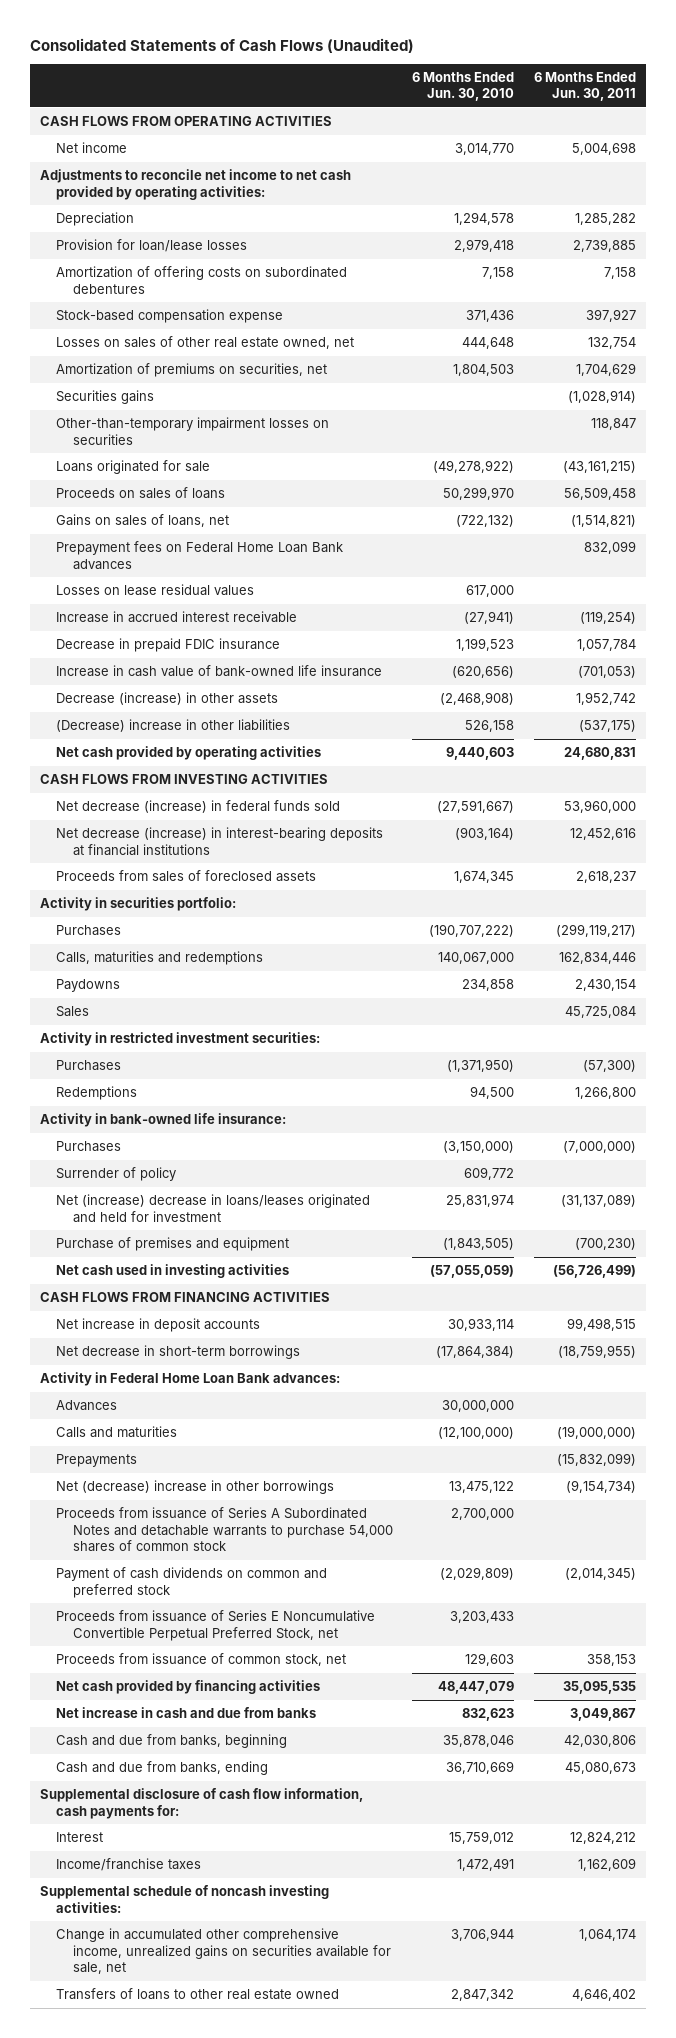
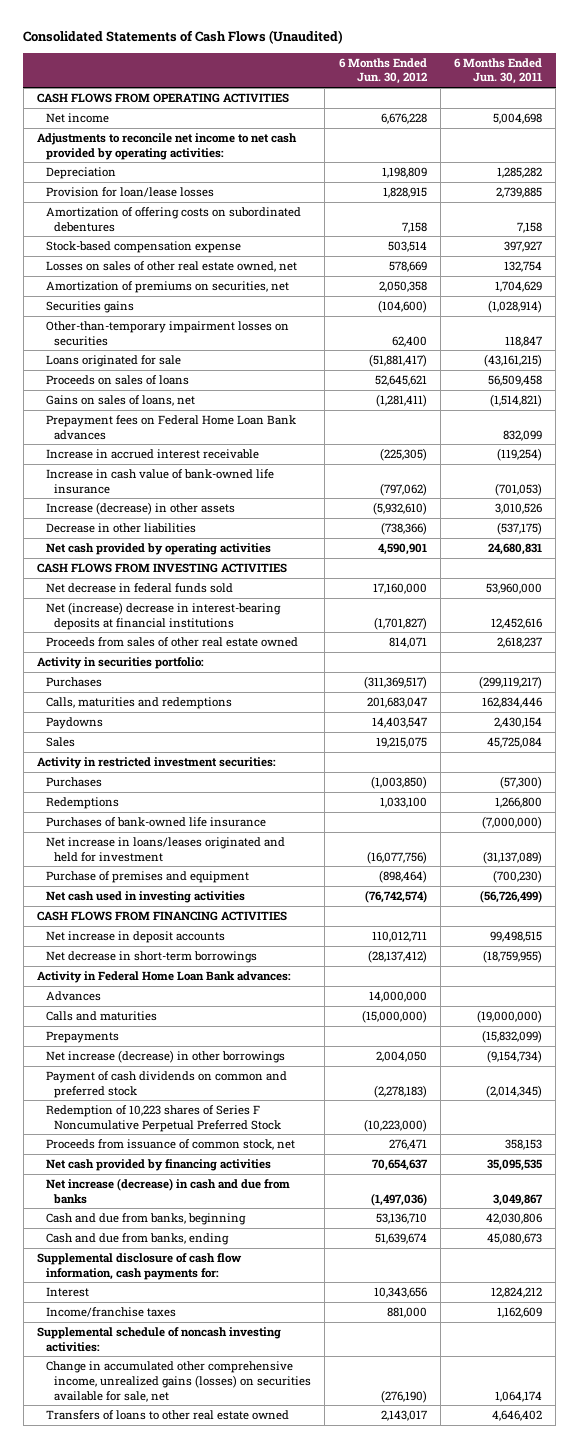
- | 6 Months Ended Jun. 30, 2010 | 6 Months Ended Jun. 30, 2011
+ | 6 Months Ended Jun. 30, 2012 | 6 Months Ended Jun. 30, 2011
- Losses on lease residual values | 617,000 |
- Decrease in prepaid FDIC insurance | 1,199,523 | 1,057,784
- Decrease (increase) in other assets | (2,468,908) | 1,952,742
- (Decrease) increase in other liabilities | 526,158 | (537,175)
+ Increase (decrease) in other assets | (5,932,610) | 3,010,526
+ Decrease in other liabilities | (738,366) | (537,175)
- Net decrease (increase) in federal funds sold | (27,591,667) | 53,960,000
- Net decrease (increase) in interest-bearing deposits at financial institutions | (903,164) | 12,452,616
- Proceeds from sales of foreclosed assets | 1,674,345 | 2,618,237
+ Net decrease in federal funds sold | 17,160,000 | 53,960,000
+ Net (increase) decrease in interest-bearing deposits at financial institutions | (1,701,827) | 12,452,616
+ Proceeds from sales of other real estate owned | 814,071 | 2,618,237
- Activity in bank-owned life insurance:
- Purchases | (3,150,000) | (7,000,000)
- Surrender of policy | 609,772 |
- Net (increase) decrease in loans/leases originated and held for investment | 25,831,974 | (31,137,089)
+ Purchases of bank-owned life insurance | | (7,000,000)
+ Net increase in loans/leases originated and held for investment | (16,077,756) | (31,137,089)
- Net (decrease) increase in other borrowings | 13,475,122 | (9,154,734)
- Proceeds from issuance of Series A Subordinated Notes and detachable warrants to purchase 54,000 shares of common stock | 2,700,000 |
+ Net increase (decrease) in other borrowings | 2,004,050 | (9,154,734)
- Proceeds from issuance of Series E Noncumulative Convertible Perpetual Preferred Stock, net | 3,203,433 |
+ Redemption of 10,223 shares of Series F Noncumulative Perpetual Preferred Stock | (10,223,000) |
- Net increase in cash and due from banks | 832,623 | 3,049,867
+ Net increase (decrease) in cash and due from banks | (1,497,036) | 3,049,867
- Change in accumulated other comprehensive income, unrealized gains on securities available for sale, net | 3,706,944 | 1,064,174
+ Change in accumulated other comprehensive income, unrealized gains (losses) on securities available for sale, net | (276,190) | 1,064,174

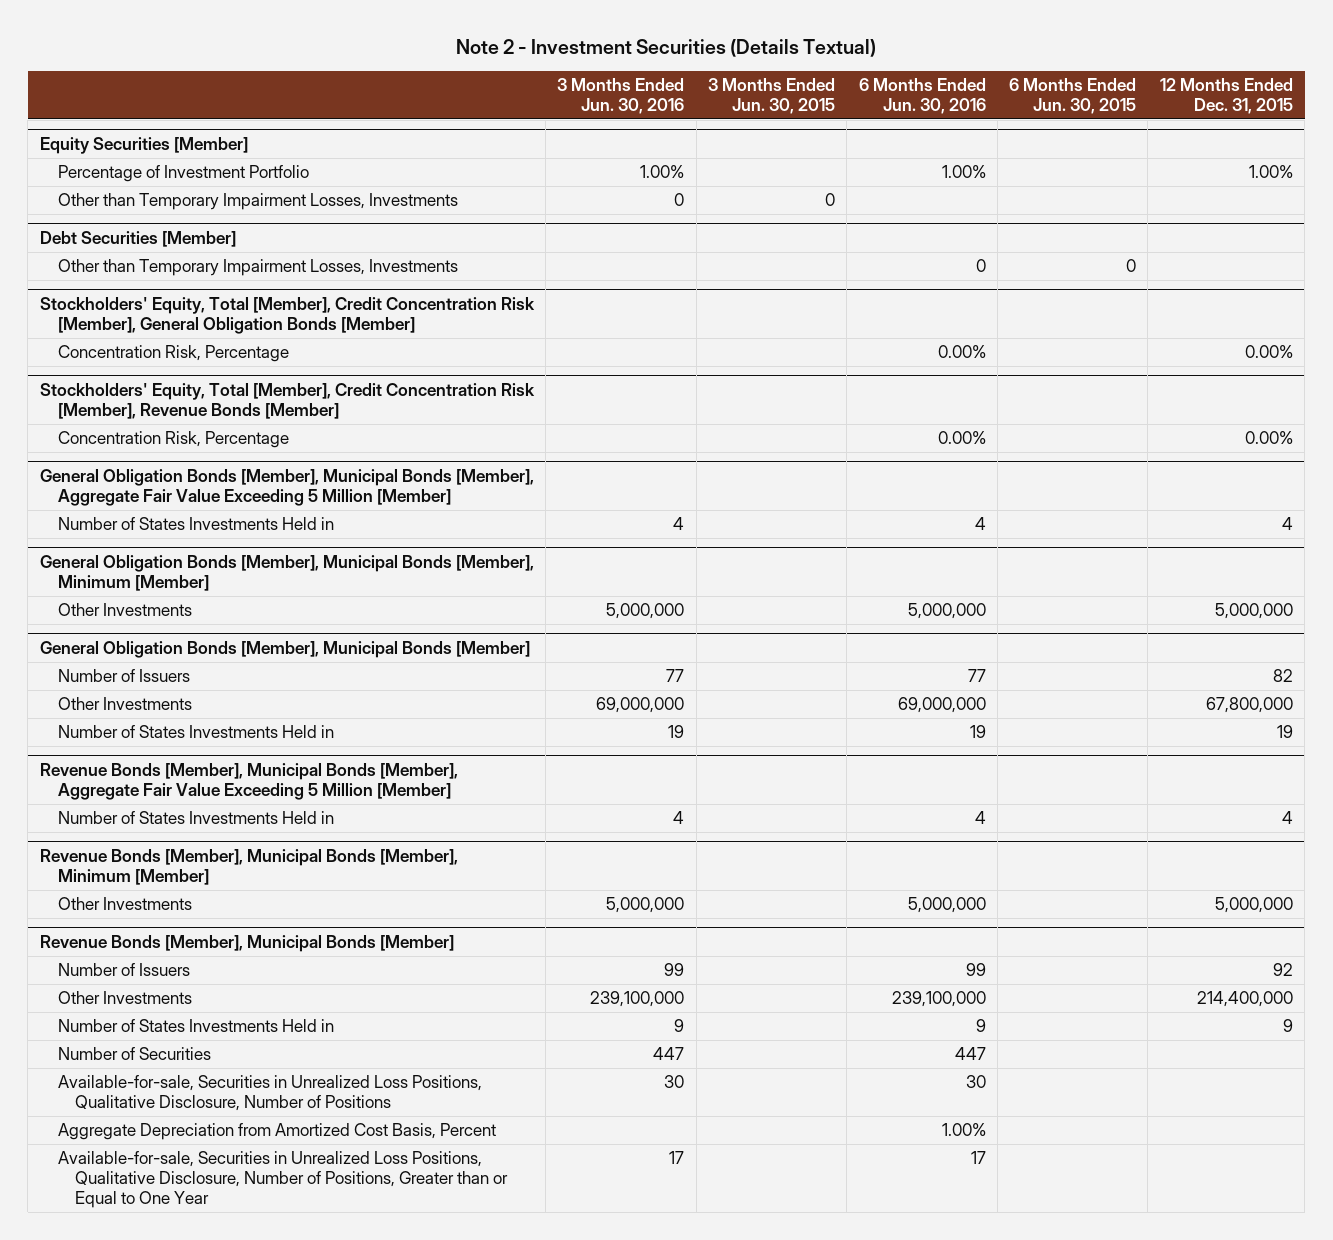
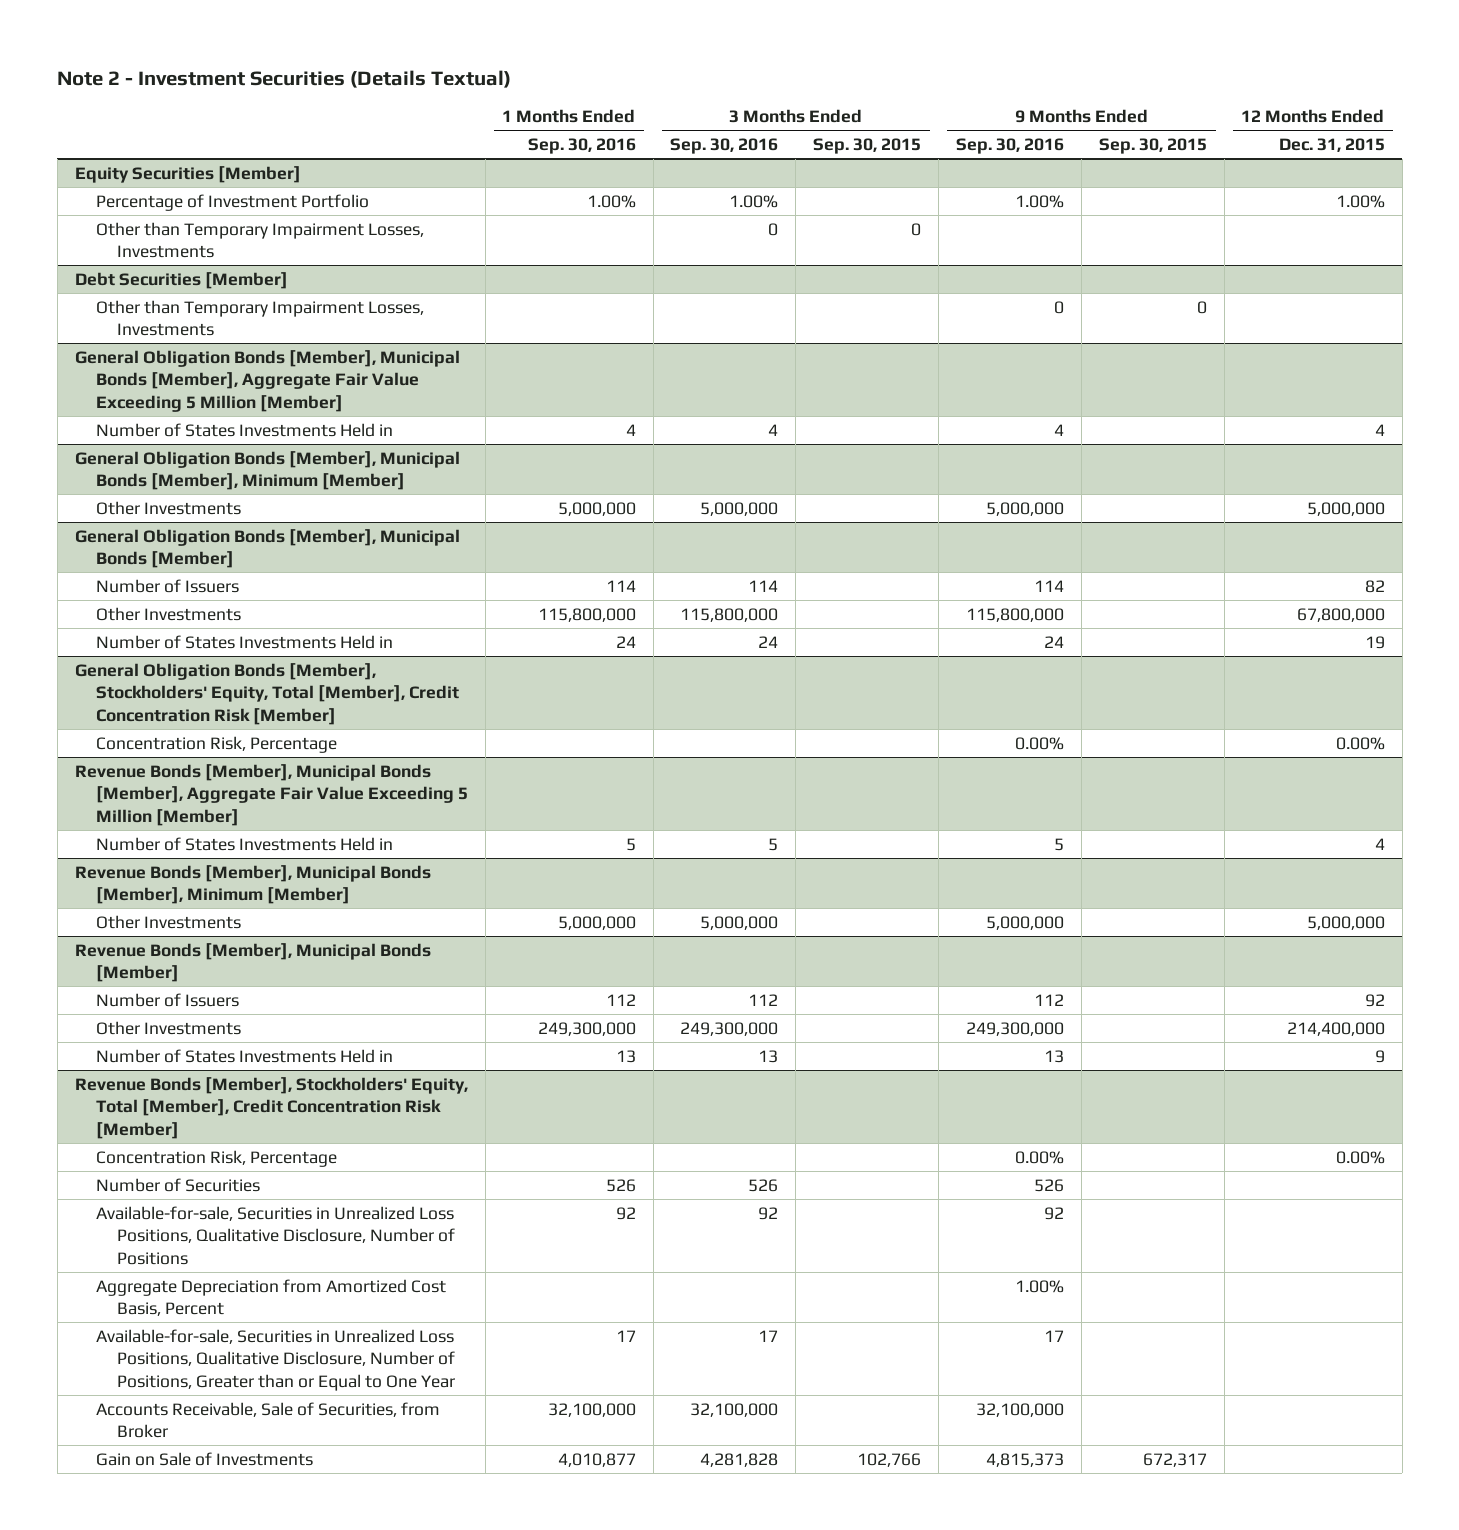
- | 3 Months Ended Jun. 30, 2016 | 3 Months Ended Jun. 30, 2015 | 6 Months Ended Jun. 30, 2016 | 6 Months Ended Jun. 30, 2015 | 12 Months Ended Dec. 31, 2015
+ | 1 Months Ended Sep. 30, 2016 | 3 Months Ended Sep. 30, 2016 | 3 Months Ended Sep. 30, 2015 | 9 Months Ended Sep. 30, 2016 | 9 Months Ended Sep. 30, 2015 | 12 Months Ended Dec. 31, 2015
- Stockholders' Equity, Total [Member], Credit Concentration Risk [Member], General Obligation Bonds [Member]
- Concentration Risk, Percentage | | | 0.00% | | 0.00%
- Stockholders' Equity, Total [Member], Credit Concentration Risk [Member], Revenue Bonds [Member]
- Concentration Risk, Percentage | | | 0.00% | | 0.00%
+ General Obligation Bonds [Member], Stockholders' Equity, Total [Member], Credit Concentration Risk [Member]
+ Concentration Risk, Percentage | | | | 0.00% | | 0.00%
+ Revenue Bonds [Member], Stockholders' Equity, Total [Member], Credit Concentration Risk [Member]
+ Concentration Risk, Percentage | | | | 0.00% | | 0.00%
+ Accounts Receivable, Sale of Securities, from Broker | 32,100,000 | 32,100,000 | | 32,100,000 | |
+ Gain on Sale of Investments | 4,010,877 | 4,281,828 | 102,766 | 4,815,373 | 672,317 |

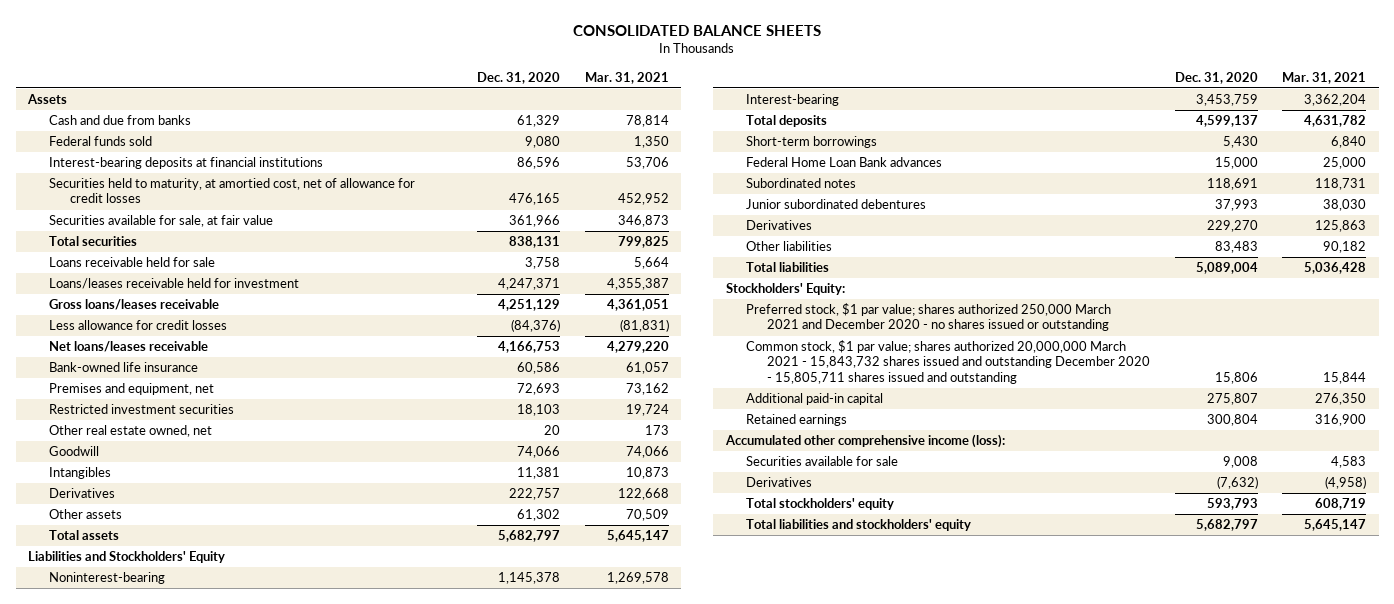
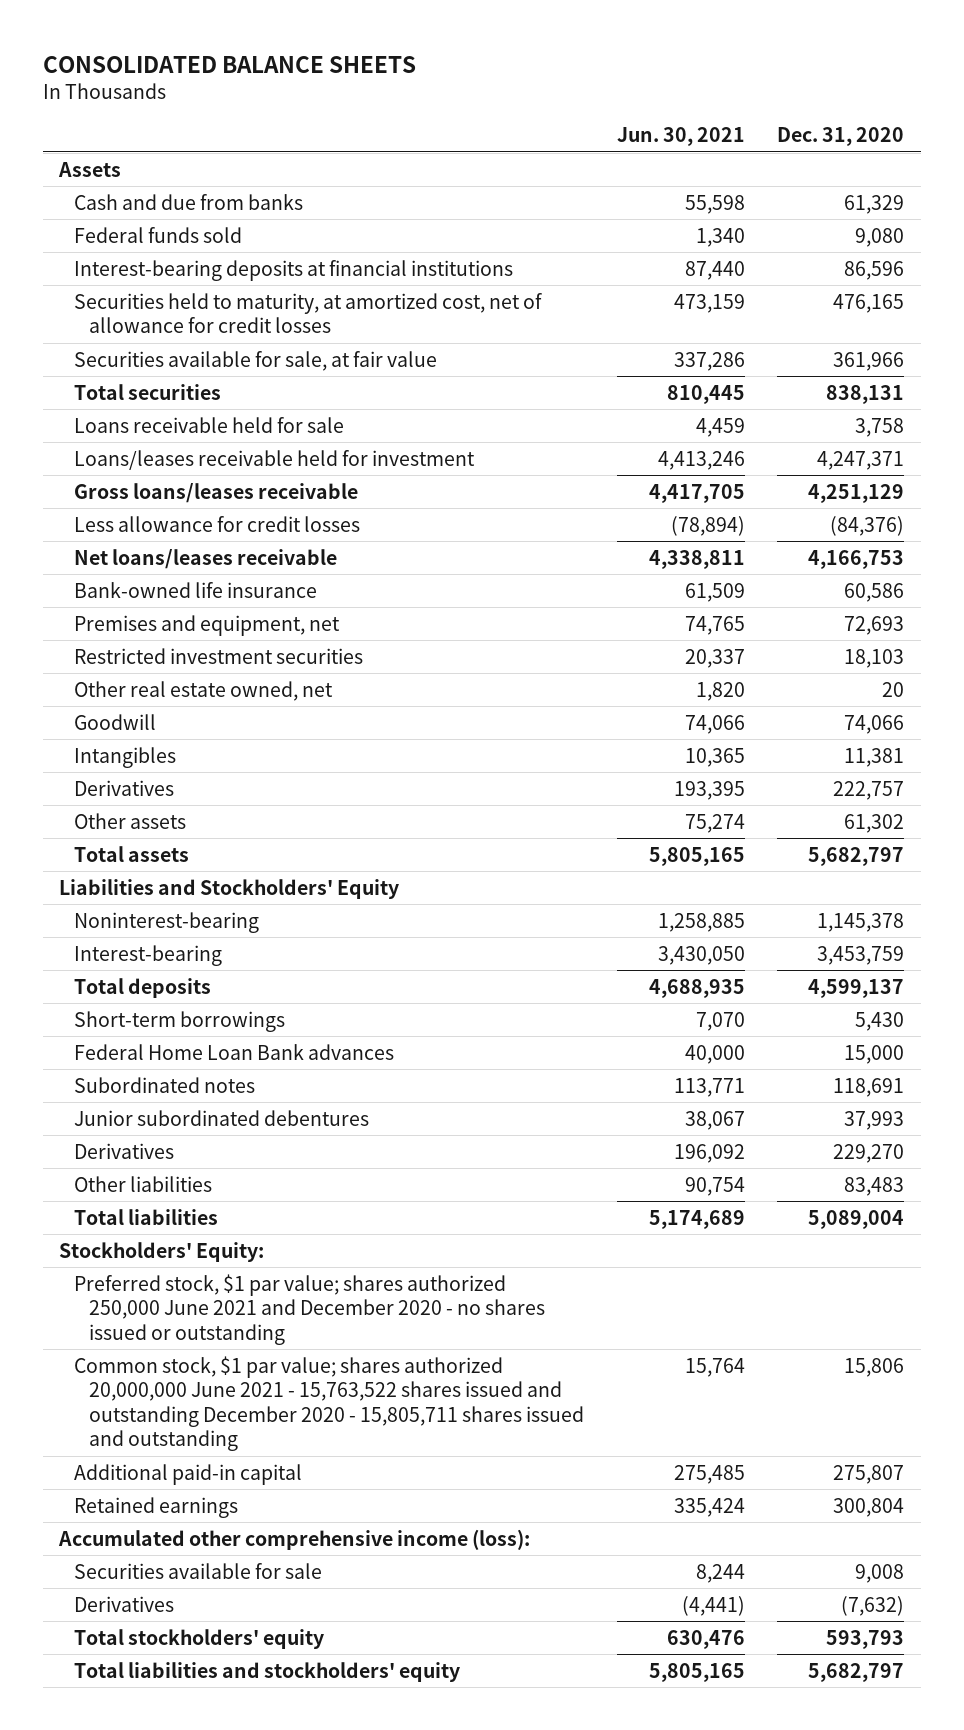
- | Dec. 31, 2020 | Mar. 31, 2021
+ | Jun. 30, 2021 | Dec. 31, 2020
- Securities held to maturity, at amortied cost, net of allowance for credit losses | 476,165 | 452,952
+ Securities held to maturity, at amortized cost, net of allowance for credit losses | 473,159 | 476,165
- Preferred stock, $1 par value; shares authorized 250,000 March 2021 and December 2020 - no shares issued or outstanding
- Common stock, $1 par value; shares authorized 20,000,000 March 2021 - 15,843,732 shares issued and outstanding December 2020 - 15,805,711 shares issued and outstanding | 15,806 | 15,844
+ Preferred stock, $1 par value; shares authorized 250,000 June 2021 and December 2020 - no shares issued or outstanding
+ Common stock, $1 par value; shares authorized 20,000,000 June 2021 - 15,763,522 shares issued and outstanding December 2020 - 15,805,711 shares issued and outstanding | 15,764 | 15,806

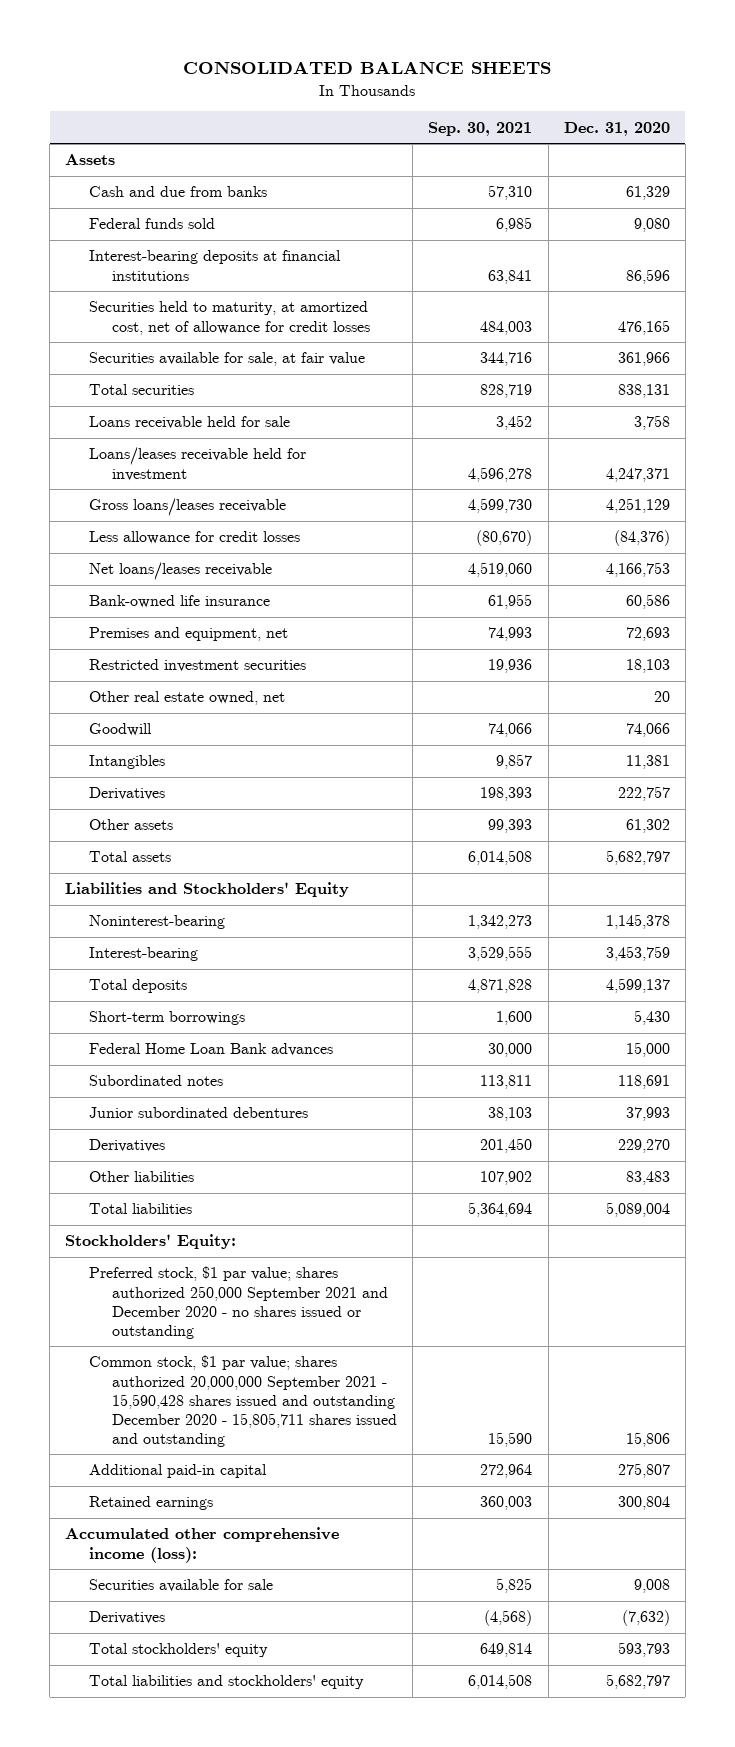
- | Jun. 30, 2021 | Dec. 31, 2020
+ | Sep. 30, 2021 | Dec. 31, 2020
- Preferred stock, $1 par value; shares authorized 250,000 June 2021 and December 2020 - no shares issued or outstanding
- Common stock, $1 par value; shares authorized 20,000,000 June 2021 - 15,763,522 shares issued and outstanding December 2020 - 15,805,711 shares issued and outstanding | 15,764 | 15,806
+ Preferred stock, $1 par value; shares authorized 250,000 September 2021 and December 2020 - no shares issued or outstanding
+ Common stock, $1 par value; shares authorized 20,000,000 September 2021 - 15,590,428 shares issued and outstanding December 2020 - 15,805,711 shares issued and outstanding | 15,590 | 15,806

